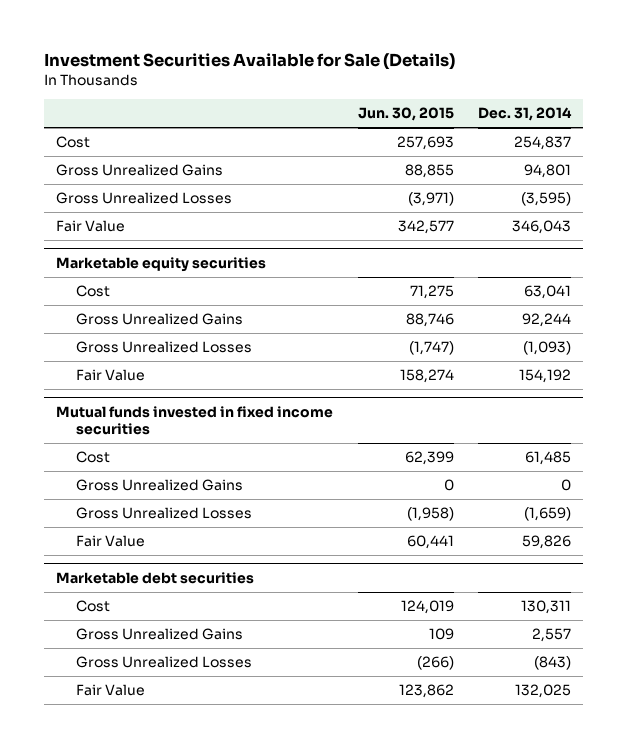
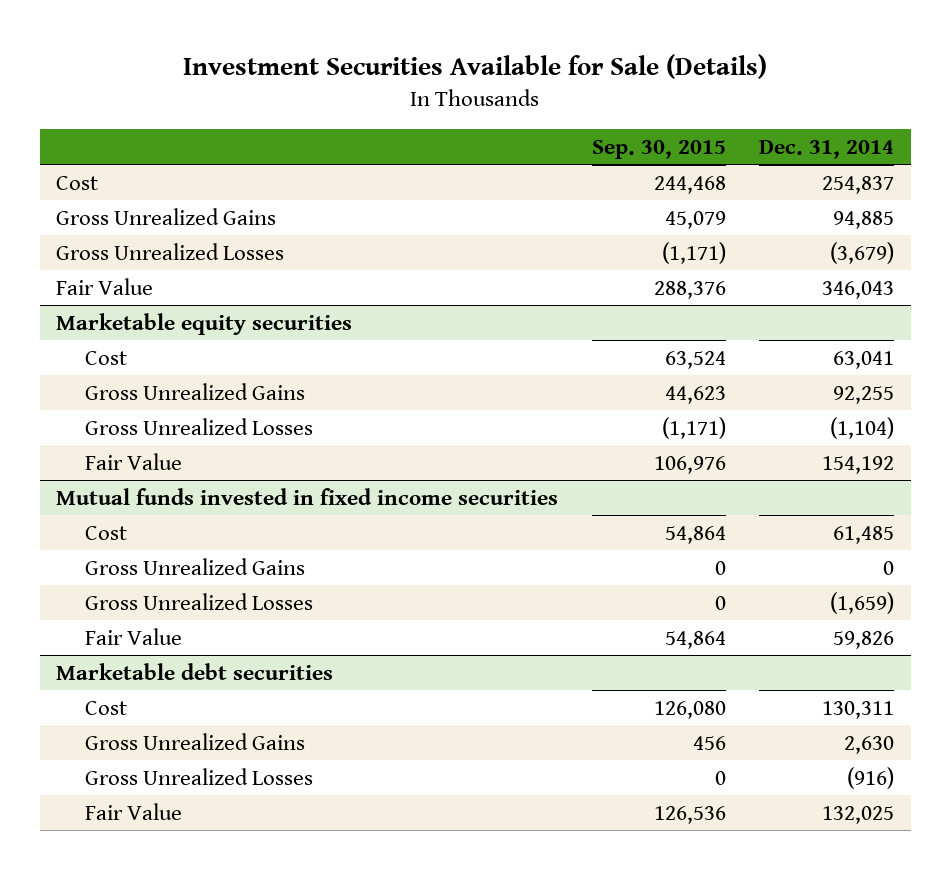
- | Jun. 30, 2015 | Dec. 31, 2014
+ | Sep. 30, 2015 | Dec. 31, 2014
- Gross Unrealized Gains | 88,855 | 94,801
- Gross Unrealized Losses | (3,971) | (3,595)
+ Gross Unrealized Gains | 45,079 | 94,885
+ Gross Unrealized Losses | (1,171) | (3,679)
@ Marketable equity securities
- Gross Unrealized Gains | 88,746 | 92,244
- Gross Unrealized Losses | (1,747) | (1,093)
+ Gross Unrealized Gains | 44,623 | 92,255
+ Gross Unrealized Losses | (1,171) | (1,104)
@ Marketable debt securities
- Gross Unrealized Gains | 109 | 2,557
- Gross Unrealized Losses | (266) | (843)
+ Gross Unrealized Gains | 456 | 2,630
+ Gross Unrealized Losses | 0 | (916)

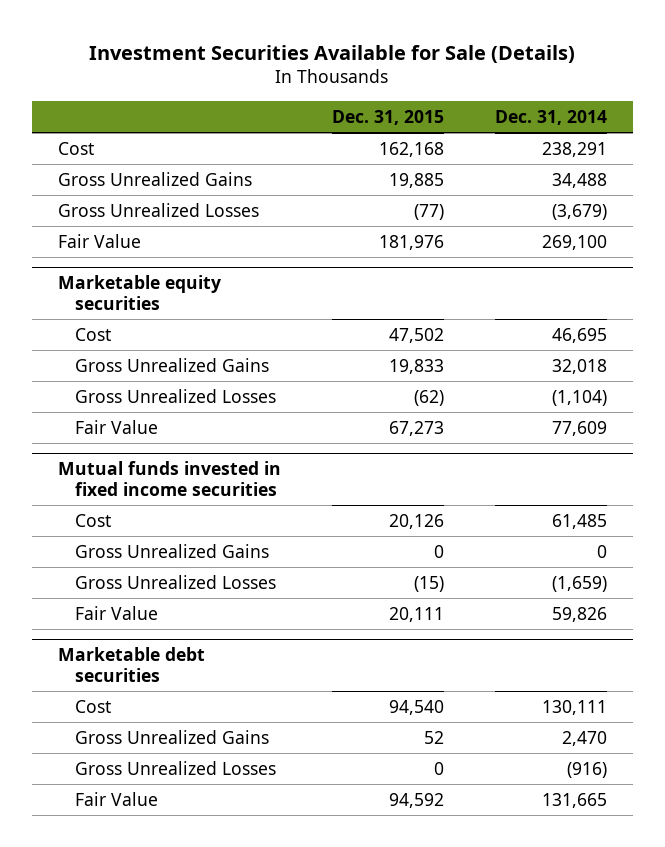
- | Sep. 30, 2015 | Dec. 31, 2014
+ | Dec. 31, 2015 | Dec. 31, 2014
- Cost | 244,468 | 254,837
- Gross Unrealized Gains | 45,079 | 94,885
+ Cost | 162,168 | 238,291
+ Gross Unrealized Gains | 19,885 | 34,488
- Fair Value | 288,376 | 346,043
+ Fair Value | 181,976 | 269,100
@ Marketable equity securities
- Cost | 63,524 | 63,041
- Gross Unrealized Gains | 44,623 | 92,255
+ Cost | 47,502 | 46,695
+ Gross Unrealized Gains | 19,833 | 32,018
- Fair Value | 106,976 | 154,192
+ Fair Value | 67,273 | 77,609
@ Marketable debt securities
- Cost | 126,080 | 130,311
- Gross Unrealized Gains | 456 | 2,630
+ Cost | 94,540 | 130,111
+ Gross Unrealized Gains | 52 | 2,470
- Fair Value | 126,536 | 132,025
+ Fair Value | 94,592 | 131,665

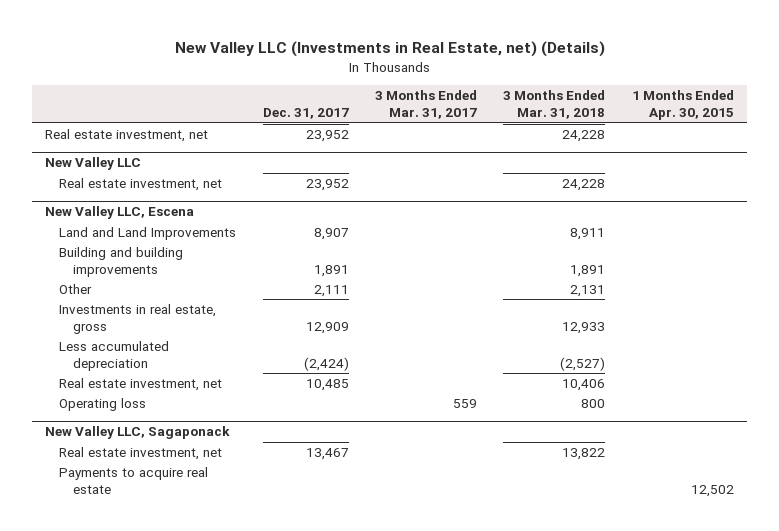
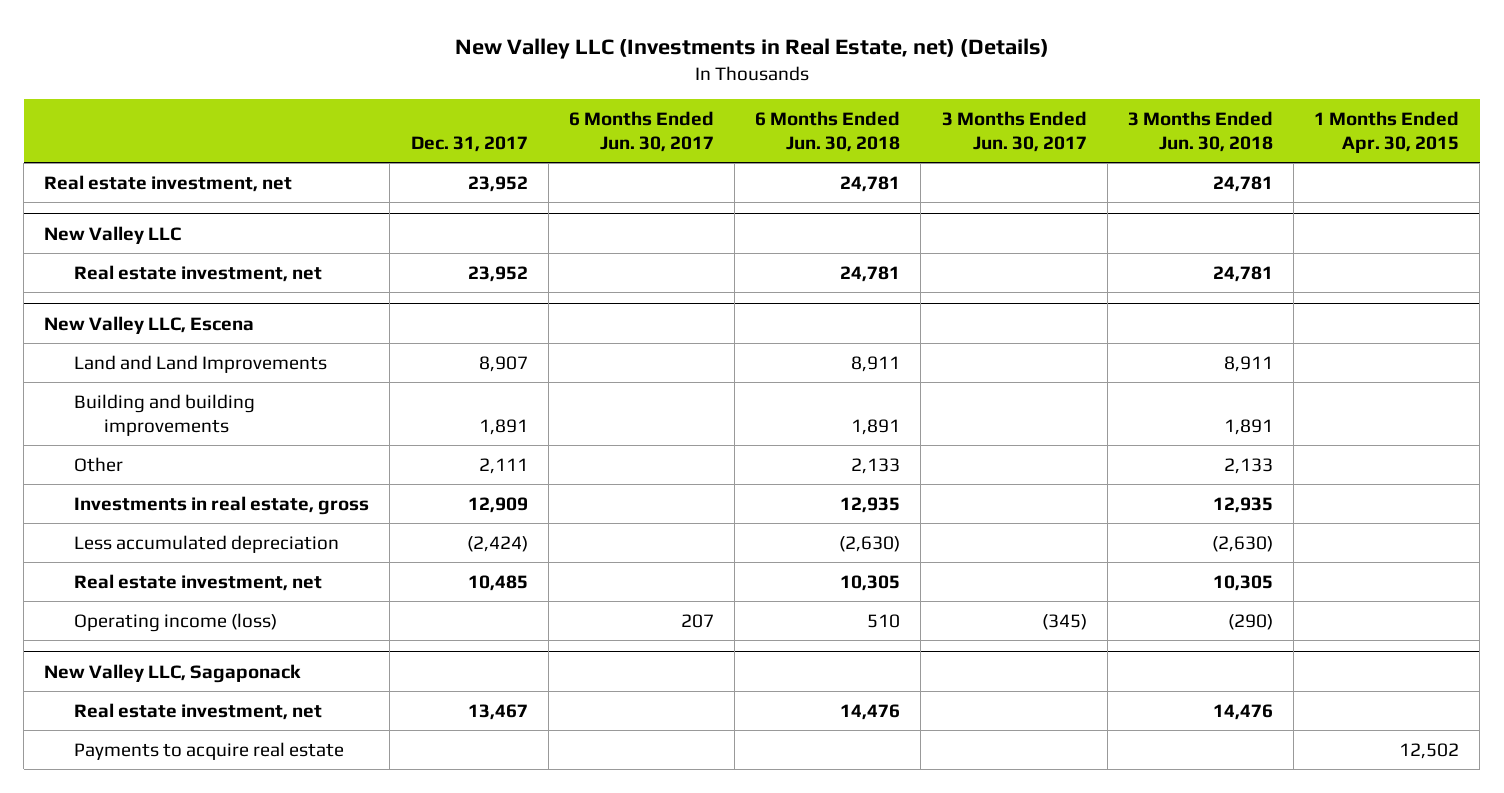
- | Dec. 31, 2017 | 3 Months Ended Mar. 31, 2017 | 3 Months Ended Mar. 31, 2018 | 1 Months Ended Apr. 30, 2015
+ | Dec. 31, 2017 | 6 Months Ended Jun. 30, 2017 | 6 Months Ended Jun. 30, 2018 | 3 Months Ended Jun. 30, 2017 | 3 Months Ended Jun. 30, 2018 | 1 Months Ended Apr. 30, 2015
@ New Valley LLC, Escena
- Operating loss | | 559 | 800 |
+ Operating income (loss) | | 207 | 510 | (345) | (290) |

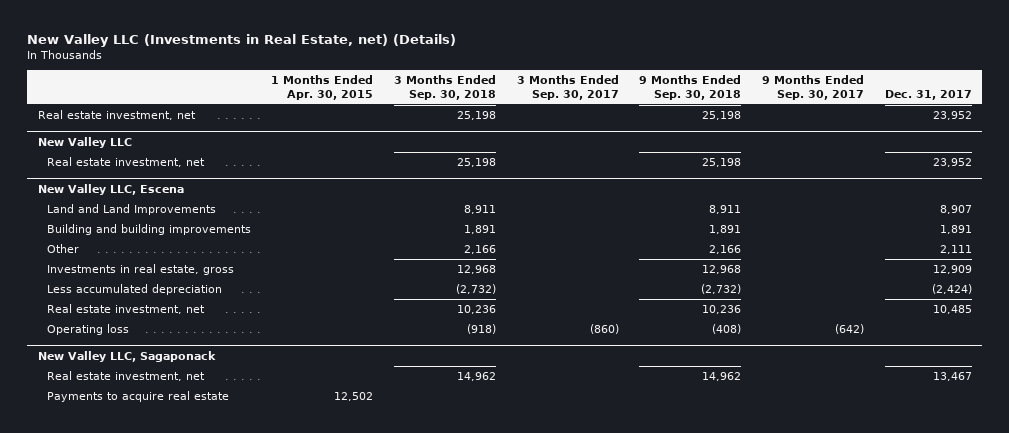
- | Dec. 31, 2017 | 6 Months Ended Jun. 30, 2017 | 6 Months Ended Jun. 30, 2018 | 3 Months Ended Jun. 30, 2017 | 3 Months Ended Jun. 30, 2018 | 1 Months Ended Apr. 30, 2015
+ | 1 Months Ended Apr. 30, 2015 | 3 Months Ended Sep. 30, 2018 | 3 Months Ended Sep. 30, 2017 | 9 Months Ended Sep. 30, 2018 | 9 Months Ended Sep. 30, 2017 | Dec. 31, 2017
@ New Valley LLC, Escena
- Operating income (loss) | | 207 | 510 | (345) | (290) |
+ Operating loss | | (918) | (860) | (408) | (642) |

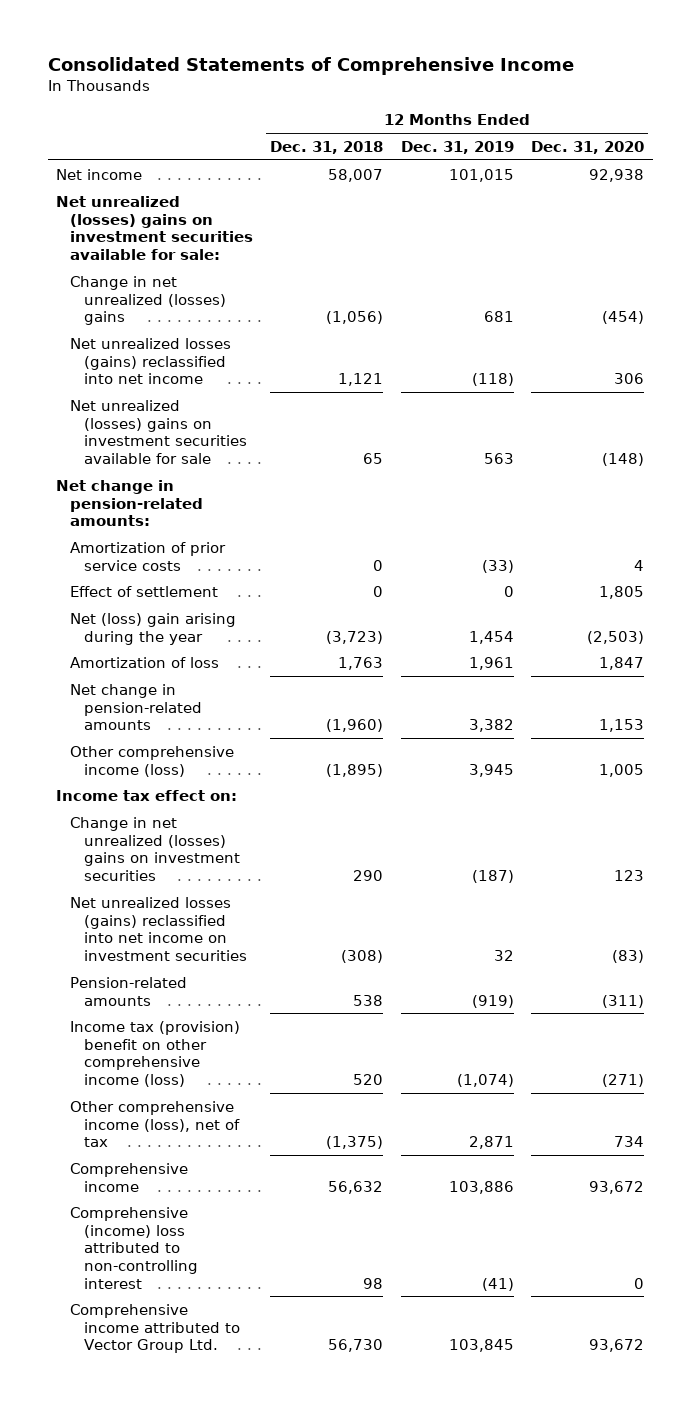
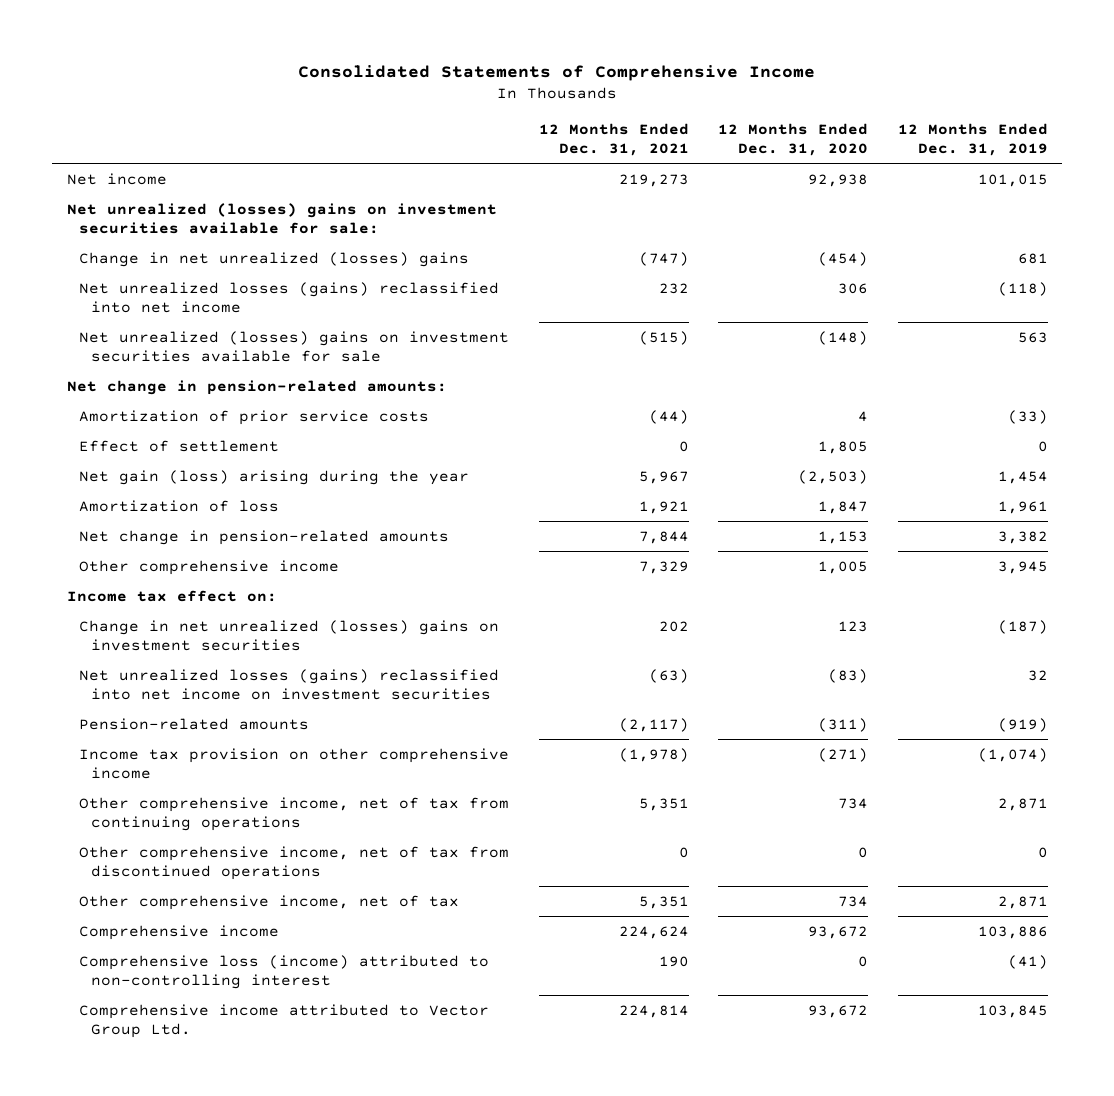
- | 12 Months Ended Dec. 31, 2018 | 12 Months Ended Dec. 31, 2019 | 12 Months Ended Dec. 31, 2020
+ | 12 Months Ended Dec. 31, 2021 | 12 Months Ended Dec. 31, 2020 | 12 Months Ended Dec. 31, 2019
- Net (loss) gain arising during the year | (3,723) | 1,454 | (2,503)
+ Net gain (loss) arising during the year | 5,967 | (2,503) | 1,454
- Other comprehensive income (loss) | (1,895) | 3,945 | 1,005
+ Other comprehensive income | 7,329 | 1,005 | 3,945
- Income tax (provision) benefit on other comprehensive income (loss) | 520 | (1,074) | (271)
- Other comprehensive income (loss), net of tax | (1,375) | 2,871 | 734
+ Income tax provision on other comprehensive income | (1,978) | (271) | (1,074)
+ Other comprehensive income, net of tax from continuing operations | 5,351 | 734 | 2,871
+ Other comprehensive income, net of tax from discontinued operations | 0 | 0 | 0
+ Other comprehensive income, net of tax | 5,351 | 734 | 2,871
- Comprehensive (income) loss attributed to non-controlling interest | 98 | (41) | 0
+ Comprehensive loss (income) attributed to non-controlling interest | 190 | 0 | (41)

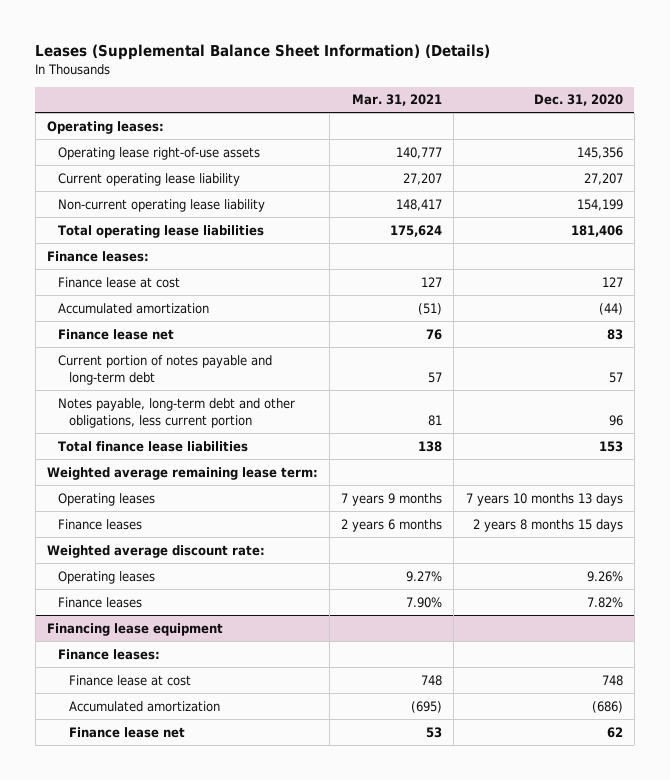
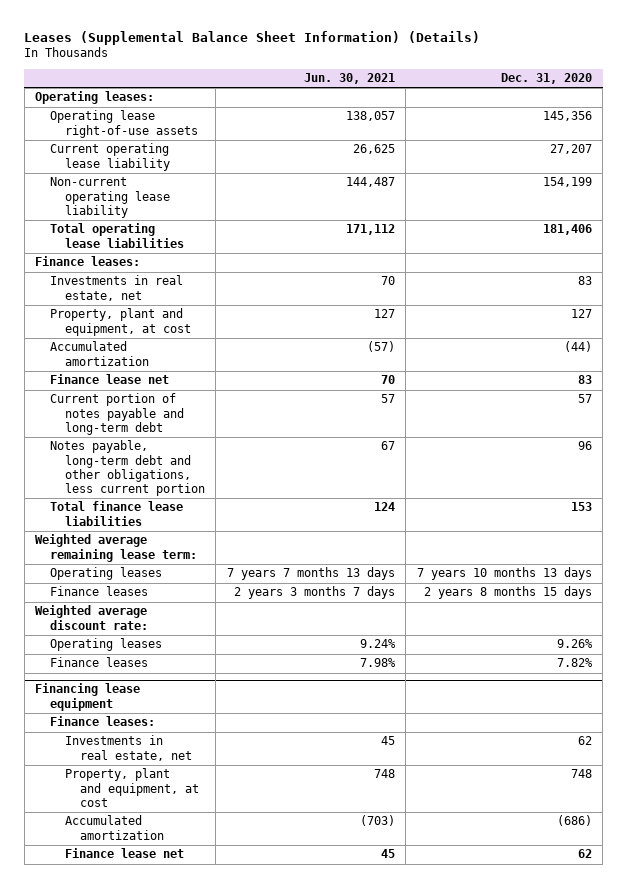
- | Mar. 31, 2021 | Dec. 31, 2020
+ | Jun. 30, 2021 | Dec. 31, 2020
- Finance lease at cost | 127 | 127
+ Investments in real estate, net | 70 | 83
+ Property, plant and equipment, at cost | 127 | 127
@ Financing lease equipment
- Finance lease at cost | 748 | 748
+ Investments in real estate, net | 45 | 62
+ Property, plant and equipment, at cost | 748 | 748

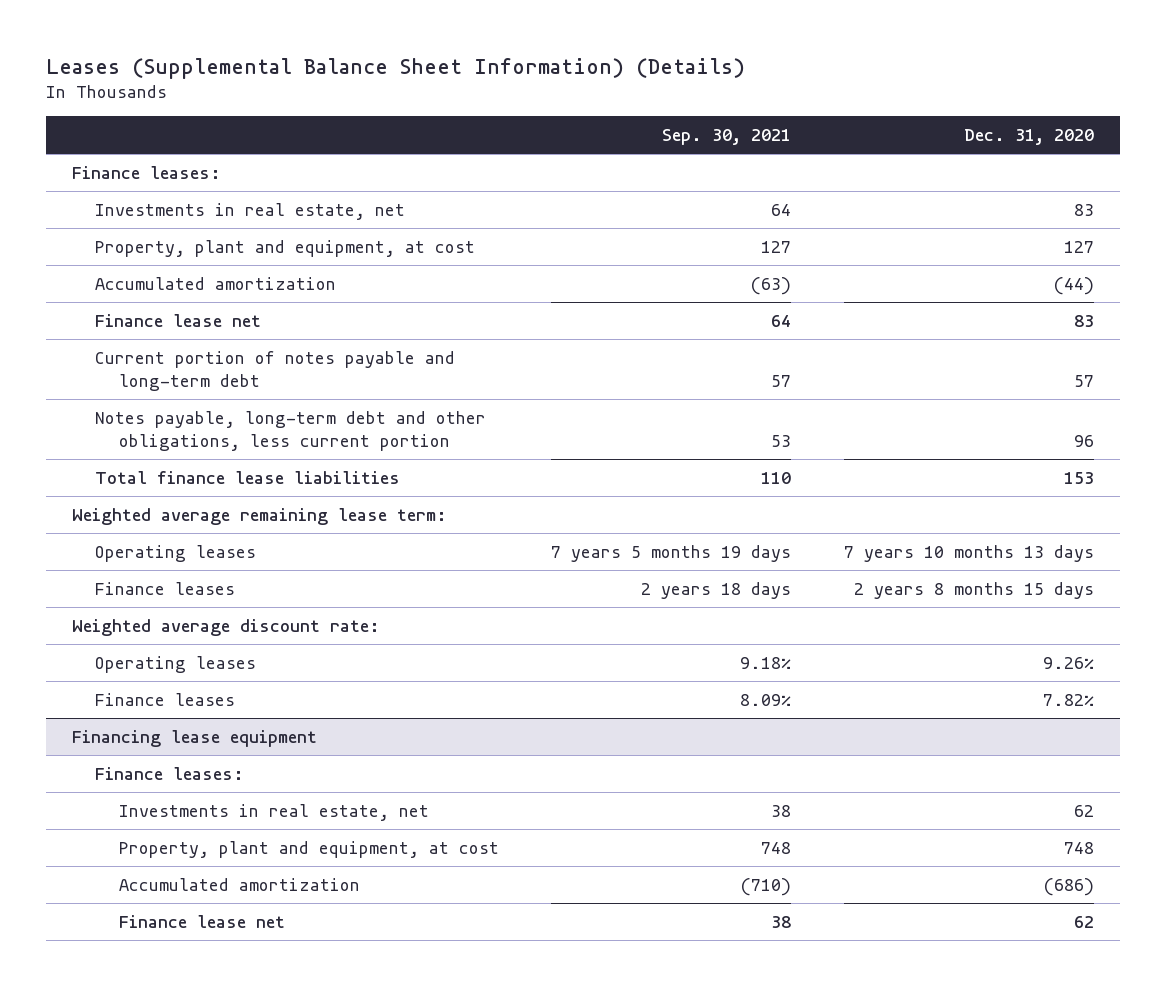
- | Jun. 30, 2021 | Dec. 31, 2020
+ | Sep. 30, 2021 | Dec. 31, 2020
- Operating leases:
- Operating lease right-of-use assets | 138,057 | 145,356
- Current operating lease liability | 26,625 | 27,207
- Non-current operating lease liability | 144,487 | 154,199
- Total operating lease liabilities | 171,112 | 181,406

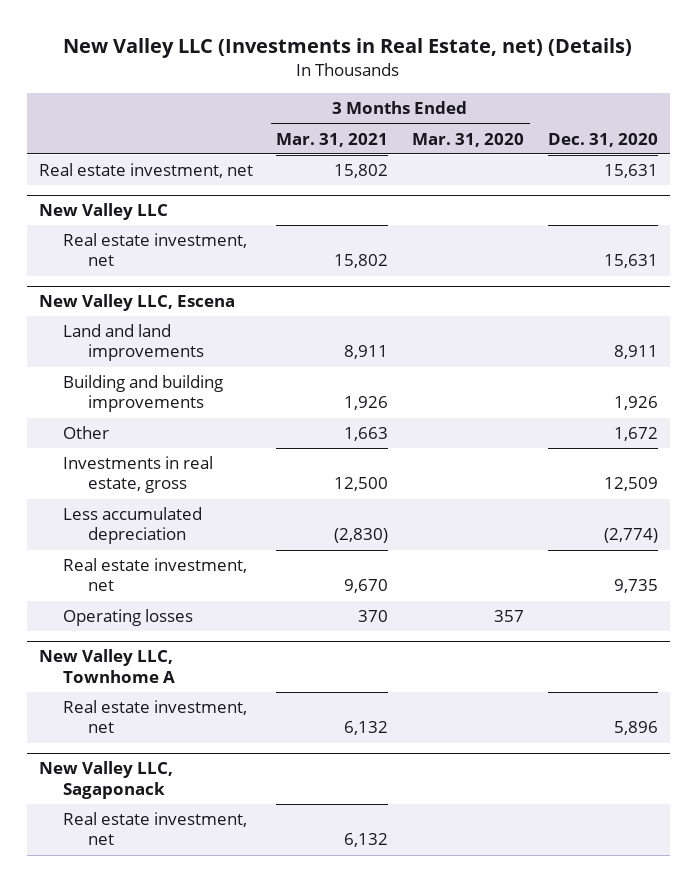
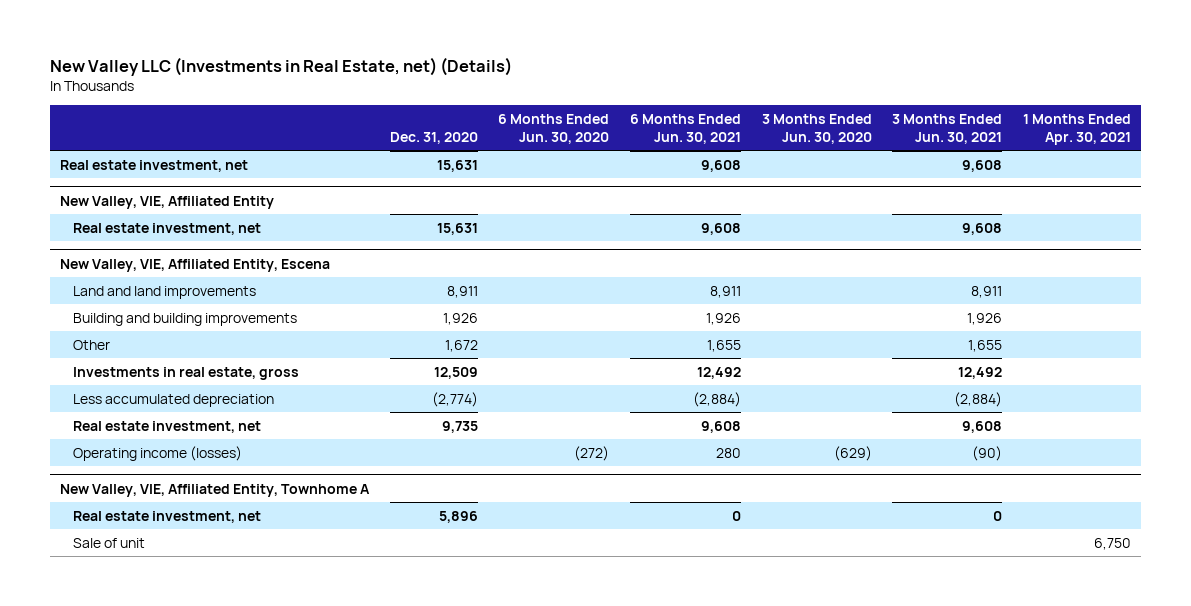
- | 3 Months Ended Mar. 31, 2021 | 3 Months Ended Mar. 31, 2020 | Dec. 31, 2020
+ | Dec. 31, 2020 | 6 Months Ended Jun. 30, 2020 | 6 Months Ended Jun. 30, 2021 | 3 Months Ended Jun. 30, 2020 | 3 Months Ended Jun. 30, 2021 | 1 Months Ended Apr. 30, 2021
- New Valley LLC
+ New Valley, VIE, Affiliated Entity
- New Valley LLC, Escena
+ New Valley, VIE, Affiliated Entity, Escena
- Operating losses | 370 | 357 |
- New Valley LLC, Townhome A
+ Operating income (losses) | | (272) | 280 | (629) | (90) |
+ New Valley, VIE, Affiliated Entity, Townhome A
- New Valley LLC, Sagaponack
- Real estate investment, net | 6,132 | |
+ Sale of unit | | | | | | 6,750

